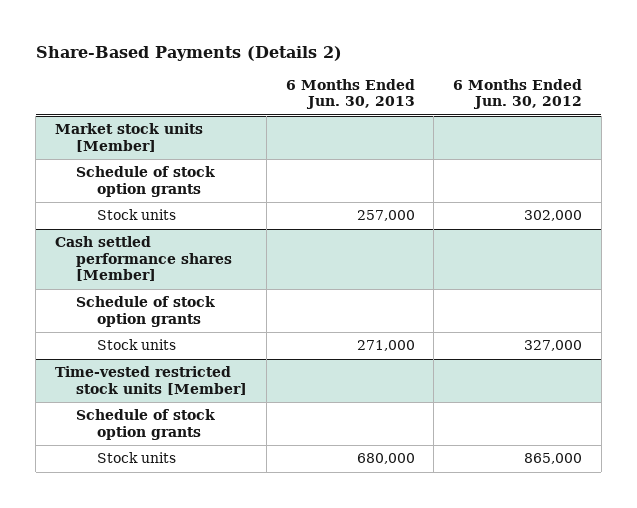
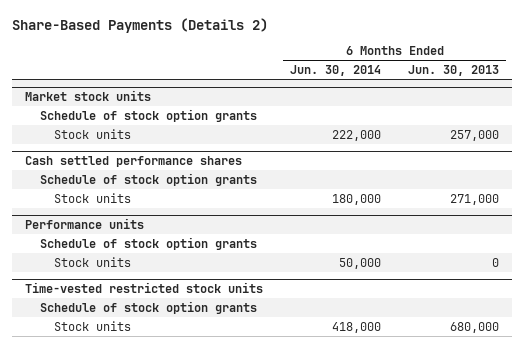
- | 6 Months Ended Jun. 30, 2013 | 6 Months Ended Jun. 30, 2012
+ | 6 Months Ended Jun. 30, 2014 | 6 Months Ended Jun. 30, 2013
- Market stock units [Member]
+ Market stock units
- Cash settled performance shares [Member]
+ Cash settled performance shares
- Time-vested restricted stock units [Member]
+ Performance units
+ Stock units | 50,000 | 0
+ Time-vested restricted stock units
+ Schedule of stock option grants

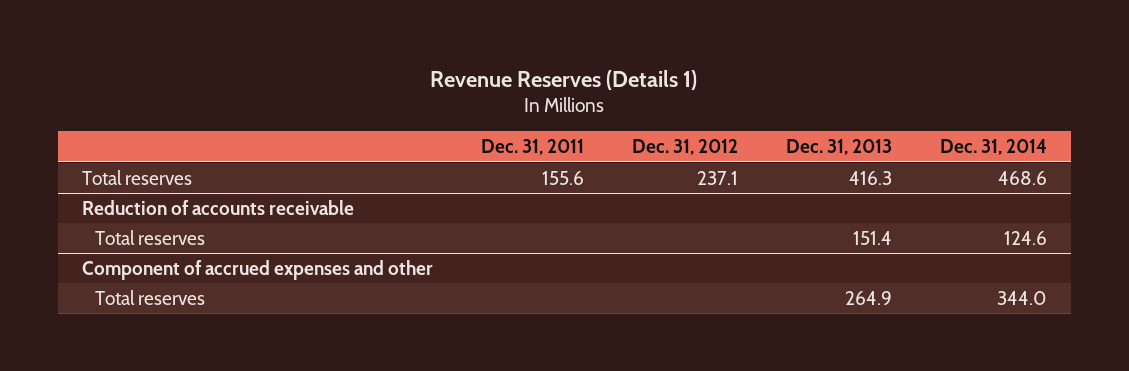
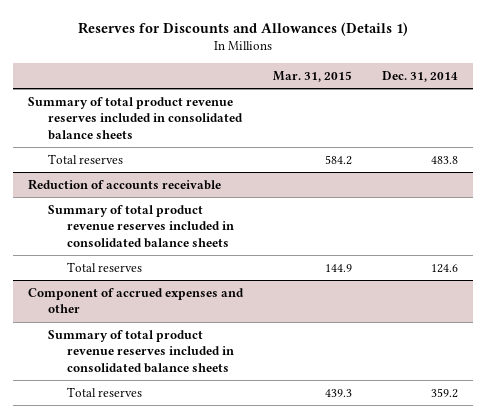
- Revenue Reserves (Details 1)
+ Reserves for Discounts and Allowances (Details 1)
- | Dec. 31, 2011 | Dec. 31, 2012 | Dec. 31, 2013 | Dec. 31, 2014
+ | Mar. 31, 2015 | Dec. 31, 2014
- Total reserves | 155.6 | 237.1 | 416.3 | 468.6
+ Summary of total product revenue reserves included in consolidated balance sheets
+ Total reserves | 584.2 | 483.8
@ Reduction of accounts receivable
+ Summary of total product revenue reserves included in consolidated balance sheets
@ Component of accrued expenses and other
- Total reserves | | | 264.9 | 344.0
+ Summary of total product revenue reserves included in consolidated balance sheets
+ Total reserves | 439.3 | 359.2

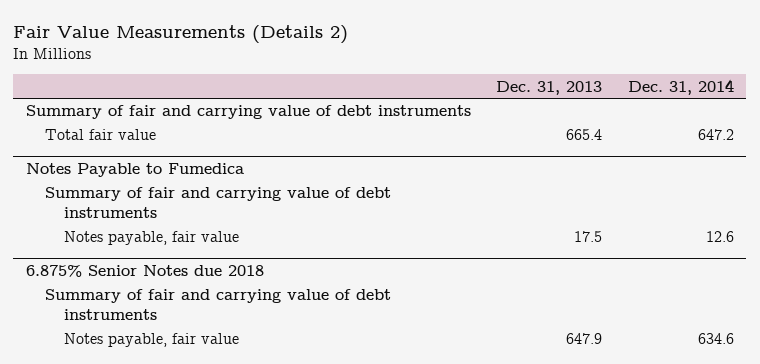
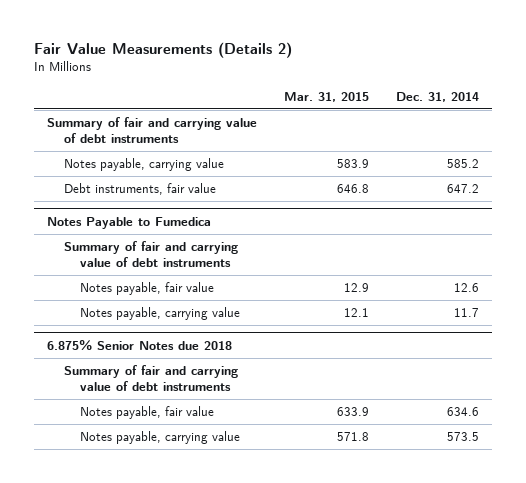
- | Dec. 31, 2013 | Dec. 31, 2014
+ | Mar. 31, 2015 | Dec. 31, 2014
- Total fair value | 665.4 | 647.2
+ Notes payable, carrying value | 583.9 | 585.2
+ Debt instruments, fair value | 646.8 | 647.2
@ Notes Payable to Fumedica
+ Notes payable, carrying value | 12.1 | 11.7
@ 6.875% Senior Notes due 2018
+ Notes payable, carrying value | 571.8 | 573.5

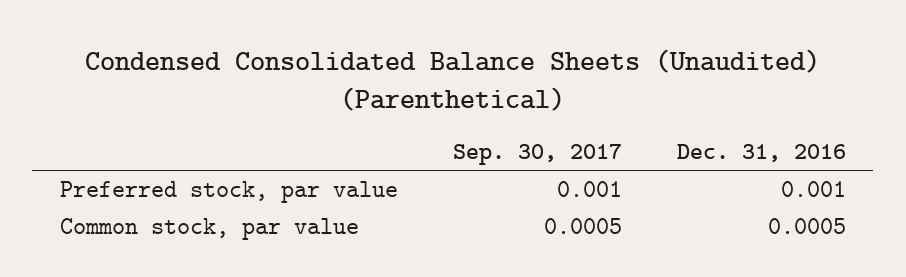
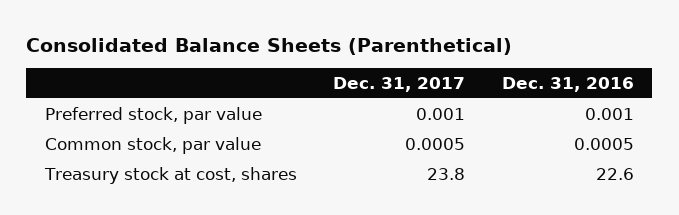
- Condensed Consolidated Balance Sheets (Unaudited) (Parenthetical)
+ Consolidated Balance Sheets (Parenthetical)
- | Sep. 30, 2017 | Dec. 31, 2016
+ | Dec. 31, 2017 | Dec. 31, 2016
+ Treasury stock at cost, shares | 23.8 | 22.6

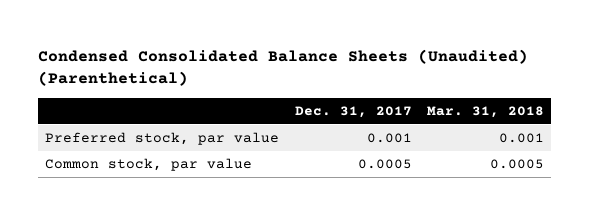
- Consolidated Balance Sheets (Parenthetical)
+ Condensed Consolidated Balance Sheets (Unaudited) (Parenthetical)
- | Dec. 31, 2017 | Dec. 31, 2016
+ | Dec. 31, 2017 | Mar. 31, 2018
- Treasury stock at cost, shares | 23.8 | 22.6

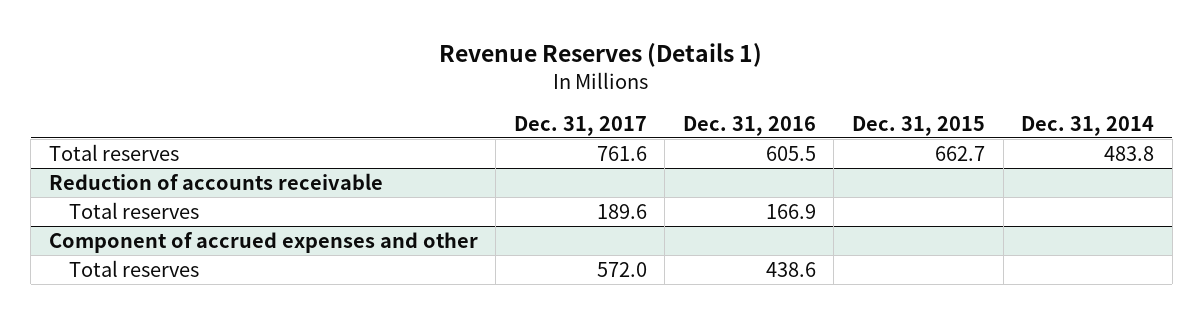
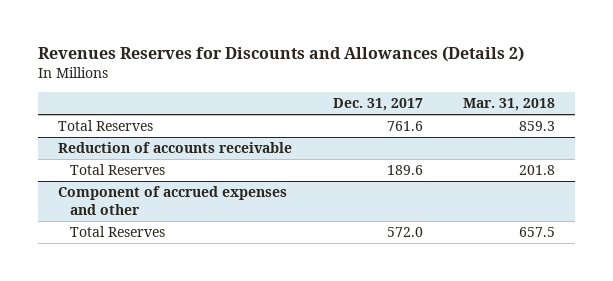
- Revenue Reserves (Details 1)
+ Revenues Reserves for Discounts and Allowances (Details 2)
- | Dec. 31, 2017 | Dec. 31, 2016 | Dec. 31, 2015 | Dec. 31, 2014
+ | Dec. 31, 2017 | Mar. 31, 2018
- Total reserves | 761.6 | 605.5 | 662.7 | 483.8
+ Total Reserves | 761.6 | 859.3
@ Reduction of accounts receivable
- Total reserves | 189.6 | 166.9 | |
+ Total Reserves | 189.6 | 201.8
@ Component of accrued expenses and other
- Total reserves | 572.0 | 438.6 | |
+ Total Reserves | 572.0 | 657.5

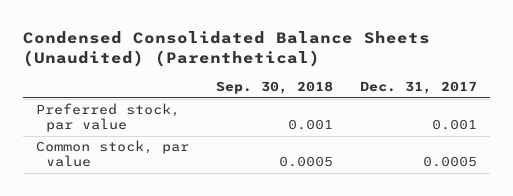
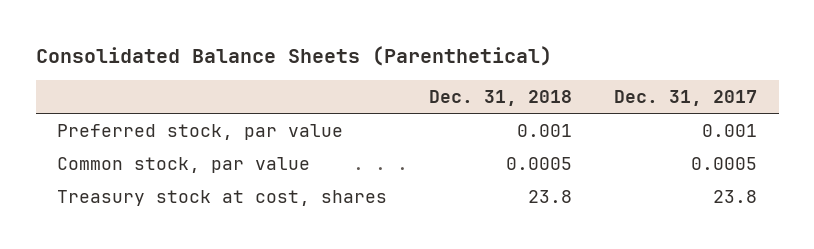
- Condensed Consolidated Balance Sheets (Unaudited) (Parenthetical)
+ Consolidated Balance Sheets (Parenthetical)
- | Sep. 30, 2018 | Dec. 31, 2017
+ | Dec. 31, 2018 | Dec. 31, 2017
+ Treasury stock at cost, shares | 23.8 | 23.8

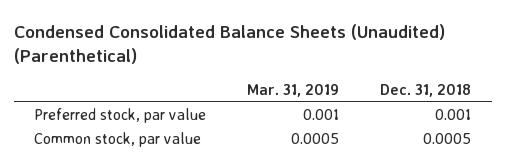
- Consolidated Balance Sheets (Parenthetical)
+ Condensed Consolidated Balance Sheets (Unaudited) (Parenthetical)
- | Dec. 31, 2018 | Dec. 31, 2017
+ | Mar. 31, 2019 | Dec. 31, 2018
- Treasury stock at cost, shares | 23.8 | 23.8

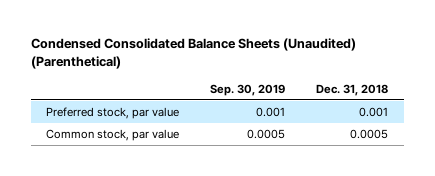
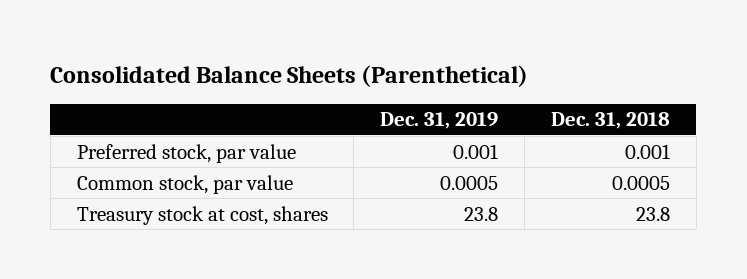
- Condensed Consolidated Balance Sheets (Unaudited) (Parenthetical)
+ Consolidated Balance Sheets (Parenthetical)
- | Sep. 30, 2019 | Dec. 31, 2018
+ | Dec. 31, 2019 | Dec. 31, 2018
+ Treasury stock at cost, shares | 23.8 | 23.8

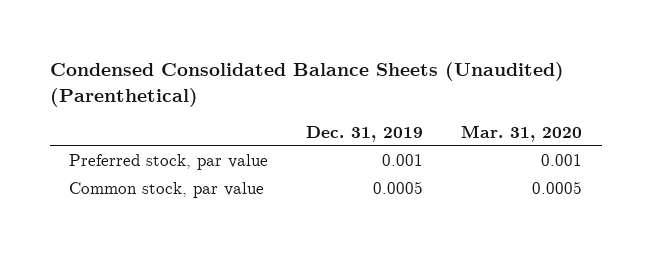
- Consolidated Balance Sheets (Parenthetical)
+ Condensed Consolidated Balance Sheets (Unaudited) (Parenthetical)
- | Dec. 31, 2019 | Dec. 31, 2018
+ | Dec. 31, 2019 | Mar. 31, 2020
- Treasury stock at cost, shares | 23.8 | 23.8

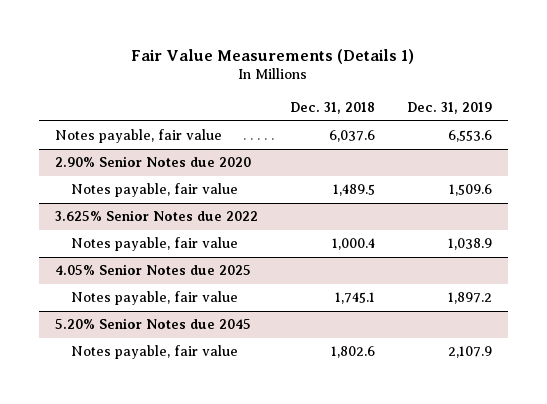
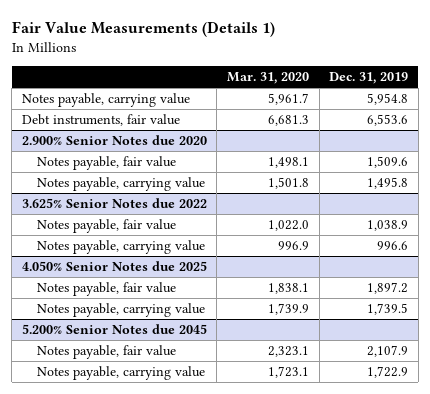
- | Dec. 31, 2018 | Dec. 31, 2019
+ | Mar. 31, 2020 | Dec. 31, 2019
- Notes payable, fair value | 6,037.6 | 6,553.6
- 2.90% Senior Notes due 2020
+ Notes payable, carrying value | 5,961.7 | 5,954.8
+ Debt instruments, fair value | 6,681.3 | 6,553.6
+ 2.900% Senior Notes due 2020
+ Notes payable, carrying value | 1,501.8 | 1,495.8
- 4.05% Senior Notes due 2025
@ 3.625% Senior Notes due 2022
+ Notes payable, carrying value | 996.9 | 996.6
+ 4.050% Senior Notes due 2025
- 5.20% Senior Notes due 2045
+ Notes payable, carrying value | 1,739.9 | 1,739.5
+ 5.200% Senior Notes due 2045
+ Notes payable, carrying value | 1,723.1 | 1,722.9

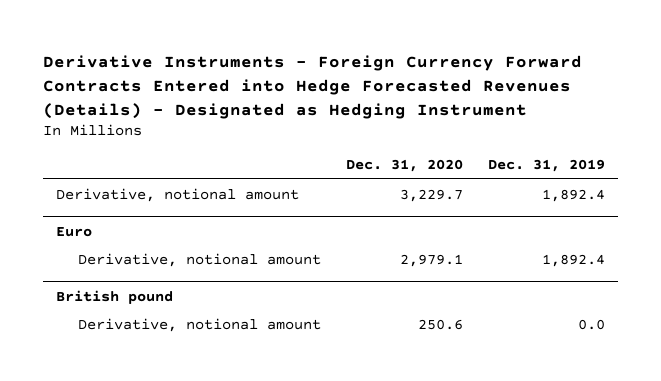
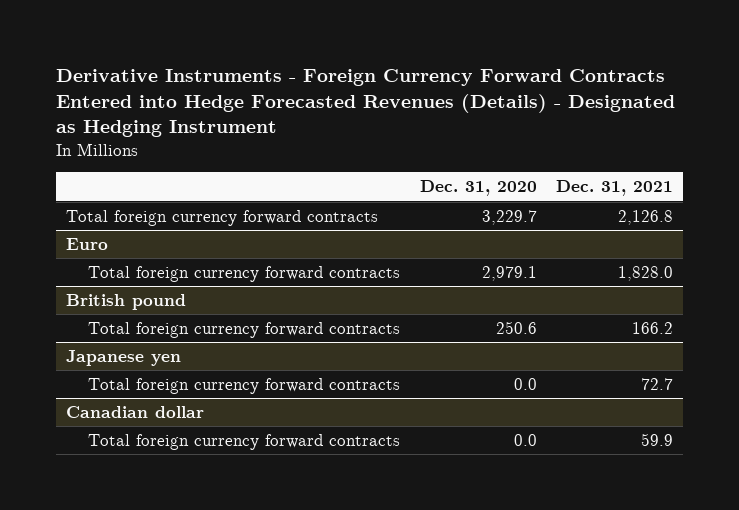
- | Dec. 31, 2020 | Dec. 31, 2019
+ | Dec. 31, 2020 | Dec. 31, 2021
- Derivative, notional amount | 3,229.7 | 1,892.4
+ Total foreign currency forward contracts | 3,229.7 | 2,126.8
@ Euro
- Derivative, notional amount | 2,979.1 | 1,892.4
+ Total foreign currency forward contracts | 2,979.1 | 1,828.0
@ British pound
- Derivative, notional amount | 250.6 | 0.0
+ Total foreign currency forward contracts | 250.6 | 166.2
+ Japanese yen
+ Total foreign currency forward contracts | 0.0 | 72.7
+ Canadian dollar
+ Total foreign currency forward contracts | 0.0 | 59.9

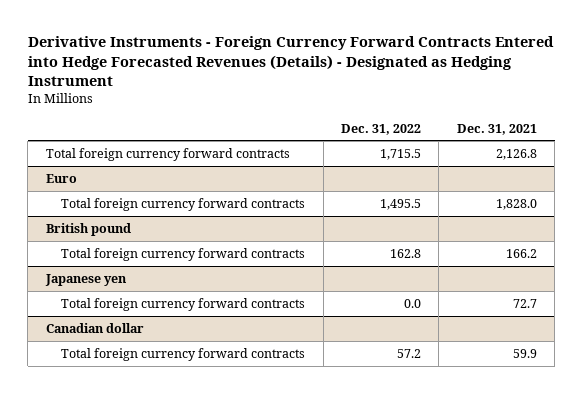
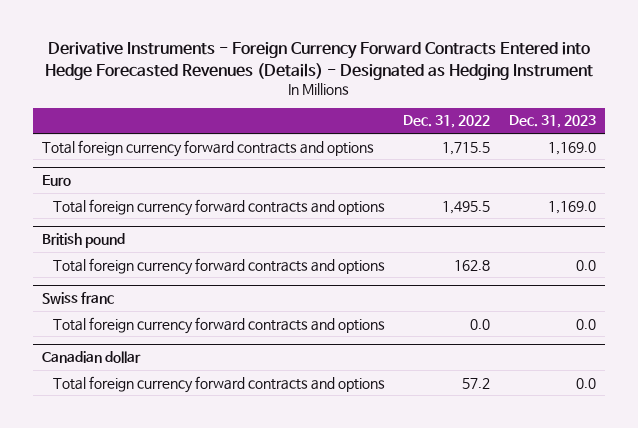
- | Dec. 31, 2022 | Dec. 31, 2021
+ | Dec. 31, 2022 | Dec. 31, 2023
- Total foreign currency forward contracts | 1,715.5 | 2,126.8
+ Total foreign currency forward contracts and options | 1,715.5 | 1,169.0
@ Euro
- Total foreign currency forward contracts | 1,495.5 | 1,828.0
+ Total foreign currency forward contracts and options | 1,495.5 | 1,169.0
@ British pound
- Total foreign currency forward contracts | 162.8 | 166.2
- Japanese yen
- Total foreign currency forward contracts | 0.0 | 72.7
@ British pound
+ Total foreign currency forward contracts and options | 162.8 | 0.0
+ Swiss franc
+ Total foreign currency forward contracts and options | 0.0 | 0.0
@ Canadian dollar
- Total foreign currency forward contracts | 57.2 | 59.9
+ Total foreign currency forward contracts and options | 57.2 | 0.0

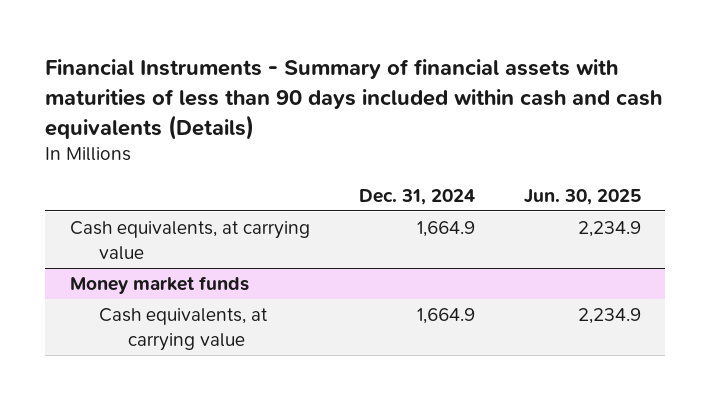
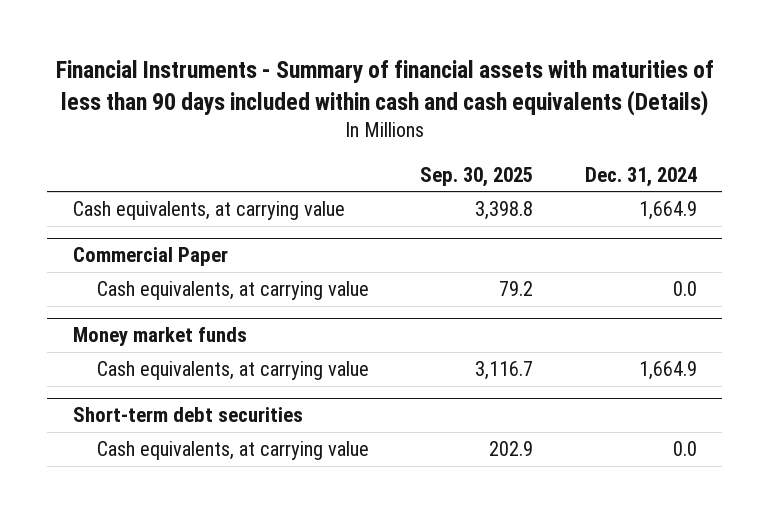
- | Dec. 31, 2024 | Jun. 30, 2025
+ | Sep. 30, 2025 | Dec. 31, 2024
+ Commercial Paper
+ Cash equivalents, at carrying value | 79.2 | 0.0
+ Short-term debt securities
+ Cash equivalents, at carrying value | 202.9 | 0.0

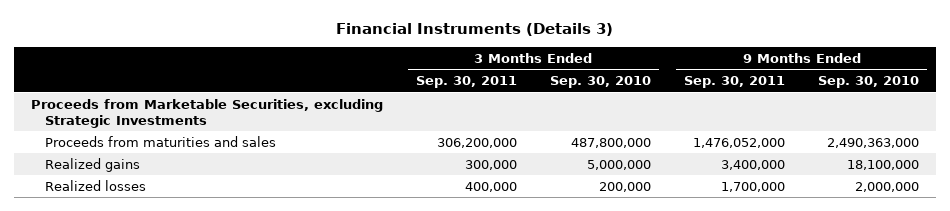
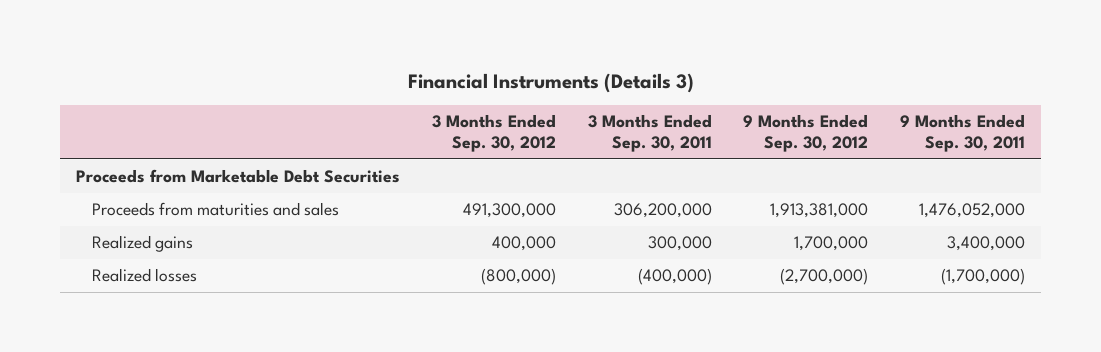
- | 3 Months Ended Sep. 30, 2011 | 3 Months Ended Sep. 30, 2010 | 9 Months Ended Sep. 30, 2011 | 9 Months Ended Sep. 30, 2010
+ | 3 Months Ended Sep. 30, 2012 | 3 Months Ended Sep. 30, 2011 | 9 Months Ended Sep. 30, 2012 | 9 Months Ended Sep. 30, 2011
- Proceeds from Marketable Securities, excluding Strategic Investments
+ Proceeds from Marketable Debt Securities
- Realized losses | 400,000 | 200,000 | 1,700,000 | 2,000,000
+ Realized losses | (800,000) | (400,000) | (2,700,000) | (1,700,000)

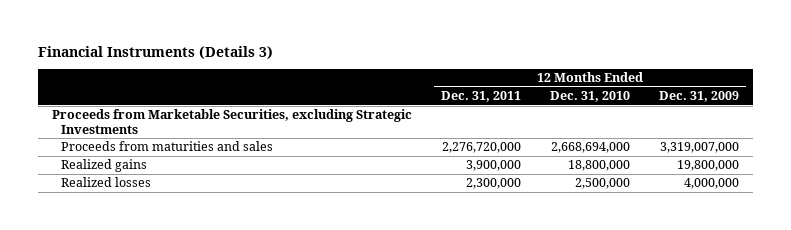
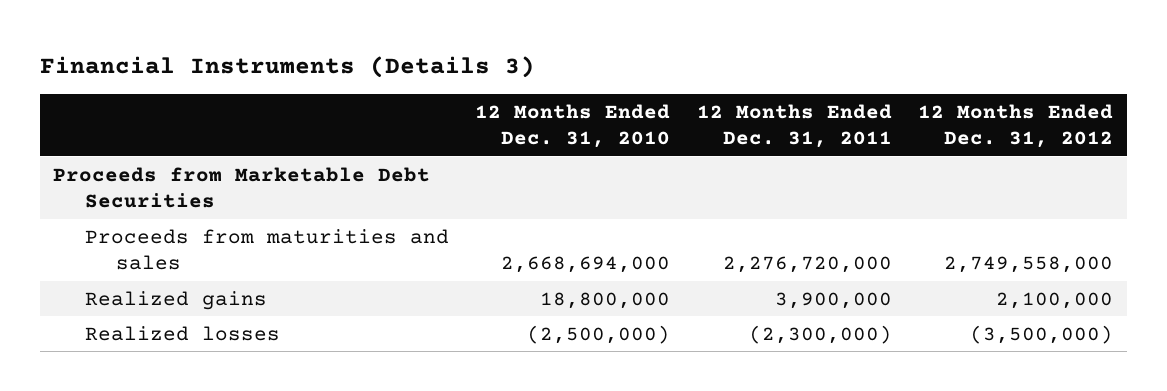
- | 12 Months Ended Dec. 31, 2011 | 12 Months Ended Dec. 31, 2010 | 12 Months Ended Dec. 31, 2009
+ | 12 Months Ended Dec. 31, 2010 | 12 Months Ended Dec. 31, 2011 | 12 Months Ended Dec. 31, 2012
- Proceeds from Marketable Securities, excluding Strategic Investments
+ Proceeds from Marketable Debt Securities
- Realized losses | 2,300,000 | 2,500,000 | 4,000,000
+ Realized losses | (2,500,000) | (2,300,000) | (3,500,000)

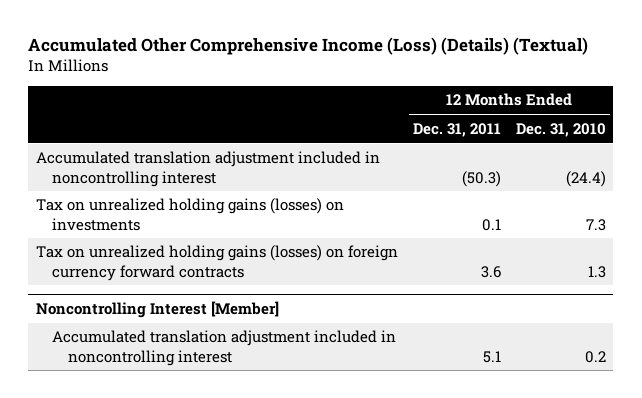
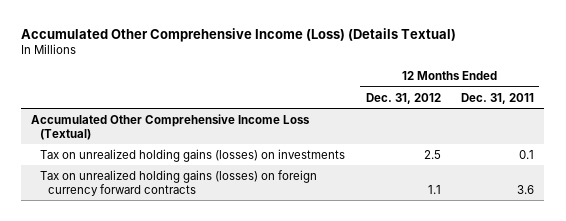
- Accumulated Other Comprehensive Income (Loss) (Details) (Textual)
+ Accumulated Other Comprehensive Income (Loss) (Details Textual)
- | 12 Months Ended Dec. 31, 2011 | 12 Months Ended Dec. 31, 2010
+ | 12 Months Ended Dec. 31, 2012 | 12 Months Ended Dec. 31, 2011
- Accumulated translation adjustment included in noncontrolling interest | (50.3) | (24.4)
+ Accumulated Other Comprehensive Income Loss (Textual)
- Noncontrolling Interest [Member]
- Accumulated translation adjustment included in noncontrolling interest | 5.1 | 0.2

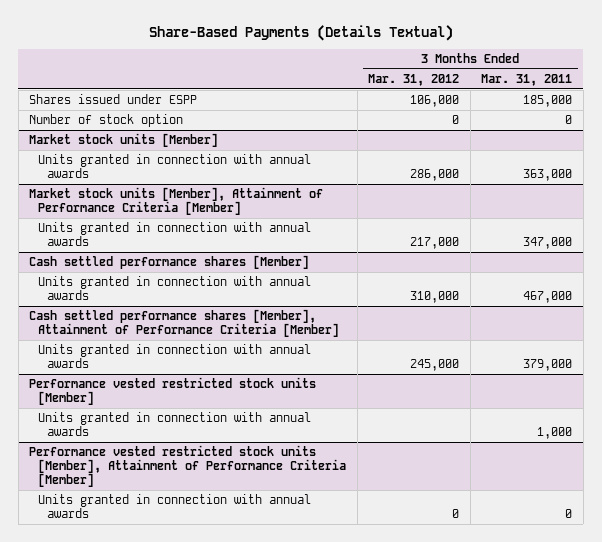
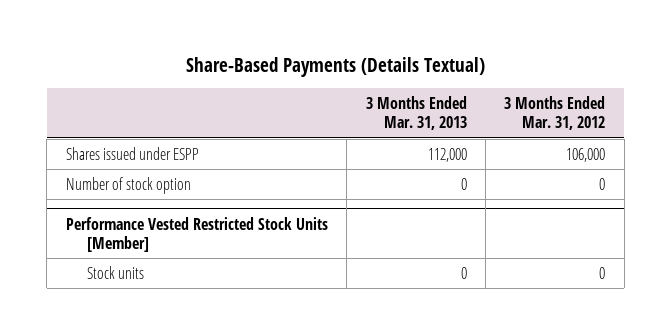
- | 3 Months Ended Mar. 31, 2012 | 3 Months Ended Mar. 31, 2011
+ | 3 Months Ended Mar. 31, 2013 | 3 Months Ended Mar. 31, 2012
- Market stock units [Member]
- Units granted in connection with annual awards | 286,000 | 363,000
- Market stock units [Member], Attainment of Performance Criteria [Member]
- Units granted in connection with annual awards | 217,000 | 347,000
- Cash settled performance shares [Member]
- Units granted in connection with annual awards | 310,000 | 467,000
- Cash settled performance shares [Member], Attainment of Performance Criteria [Member]
- Units granted in connection with annual awards | 245,000 | 379,000
- Performance vested restricted stock units [Member]
- Units granted in connection with annual awards | | 1,000
- Performance vested restricted stock units [Member], Attainment of Performance Criteria [Member]
- Units granted in connection with annual awards | 0 | 0
+ Performance Vested Restricted Stock Units [Member]
+ Stock units | 0 | 0

